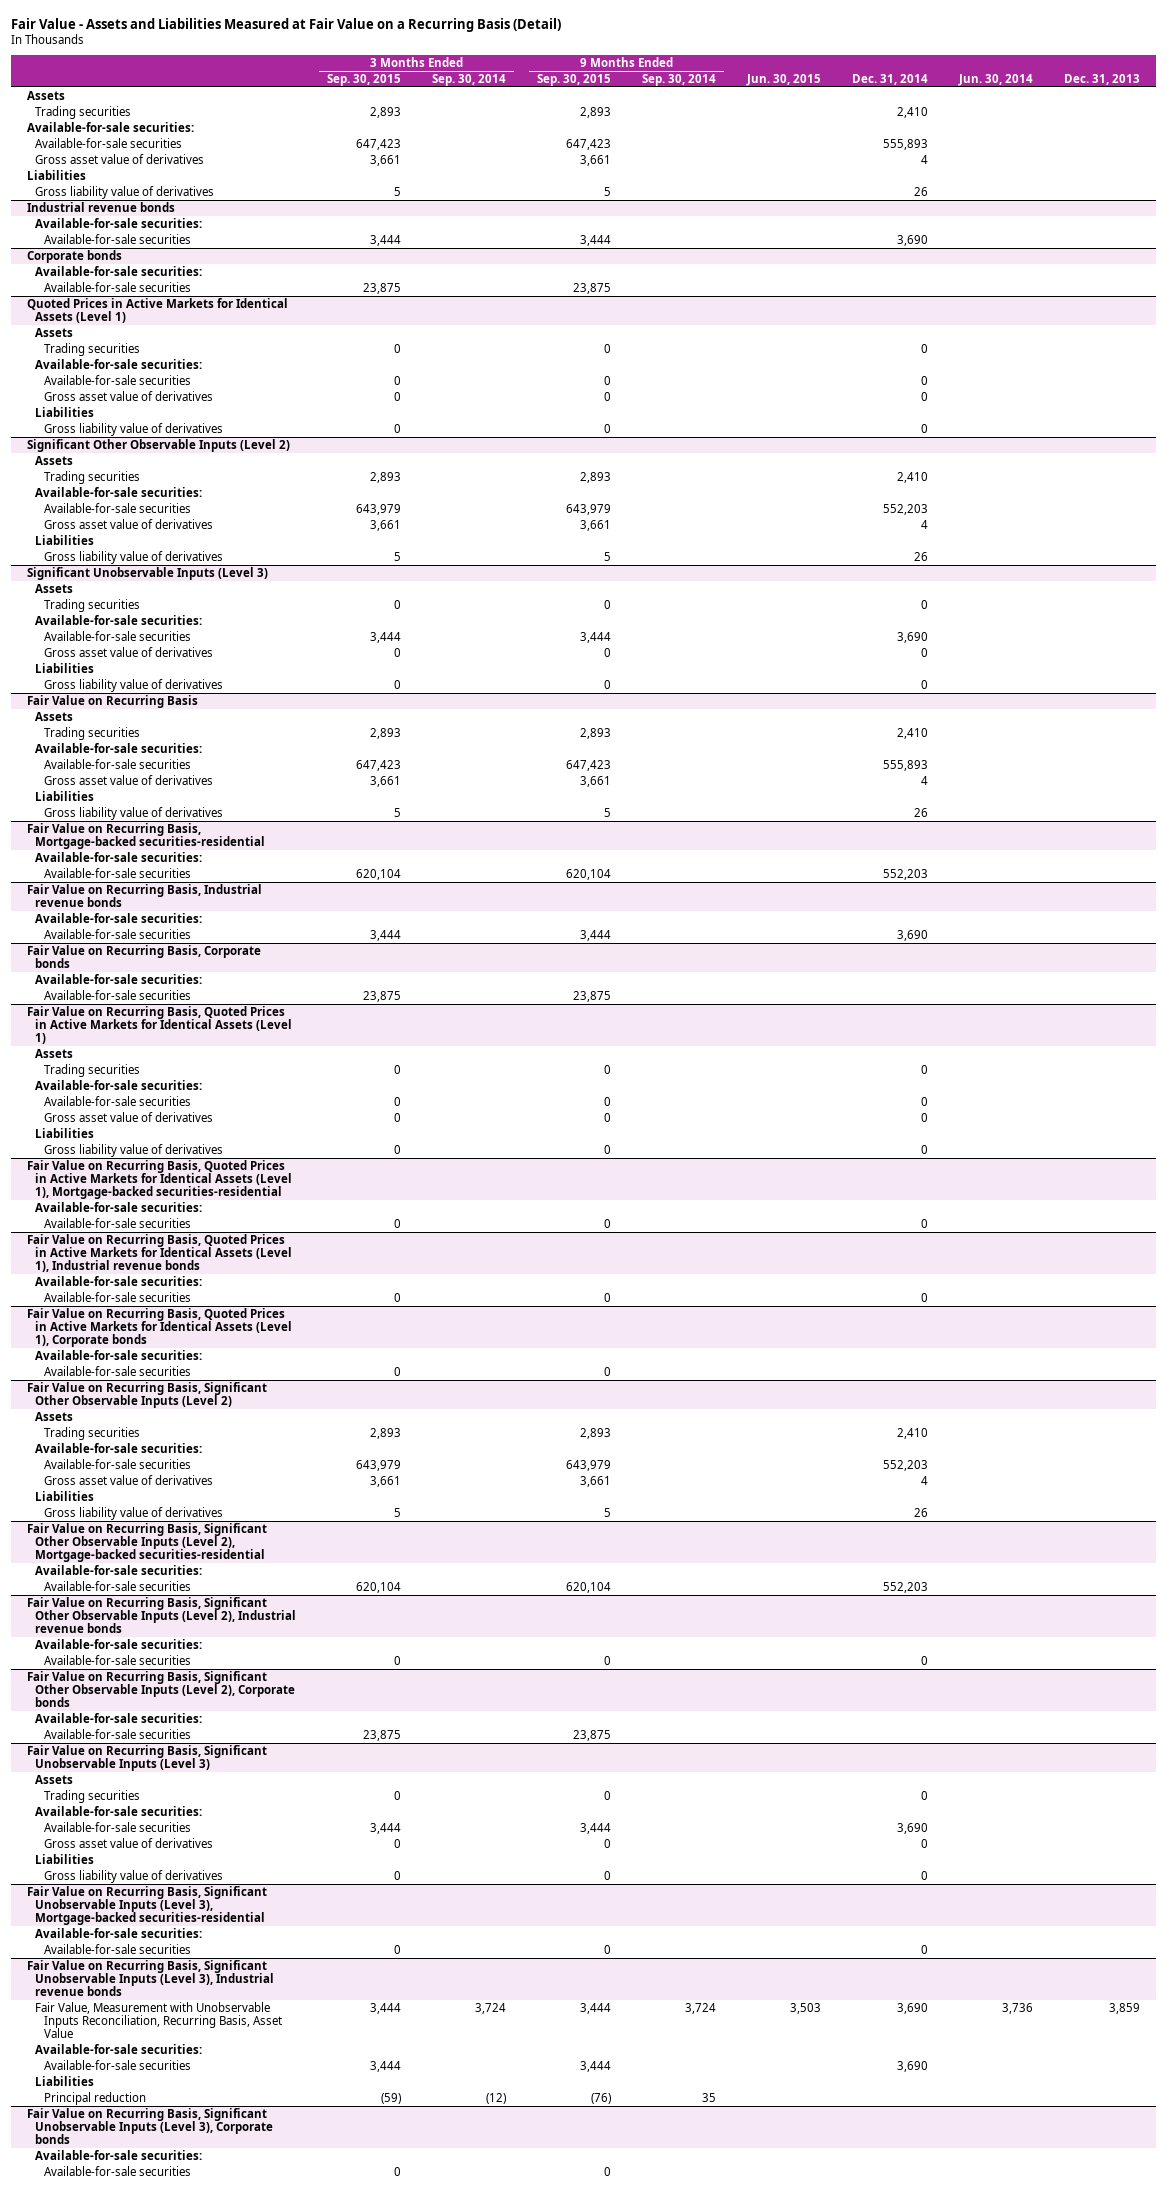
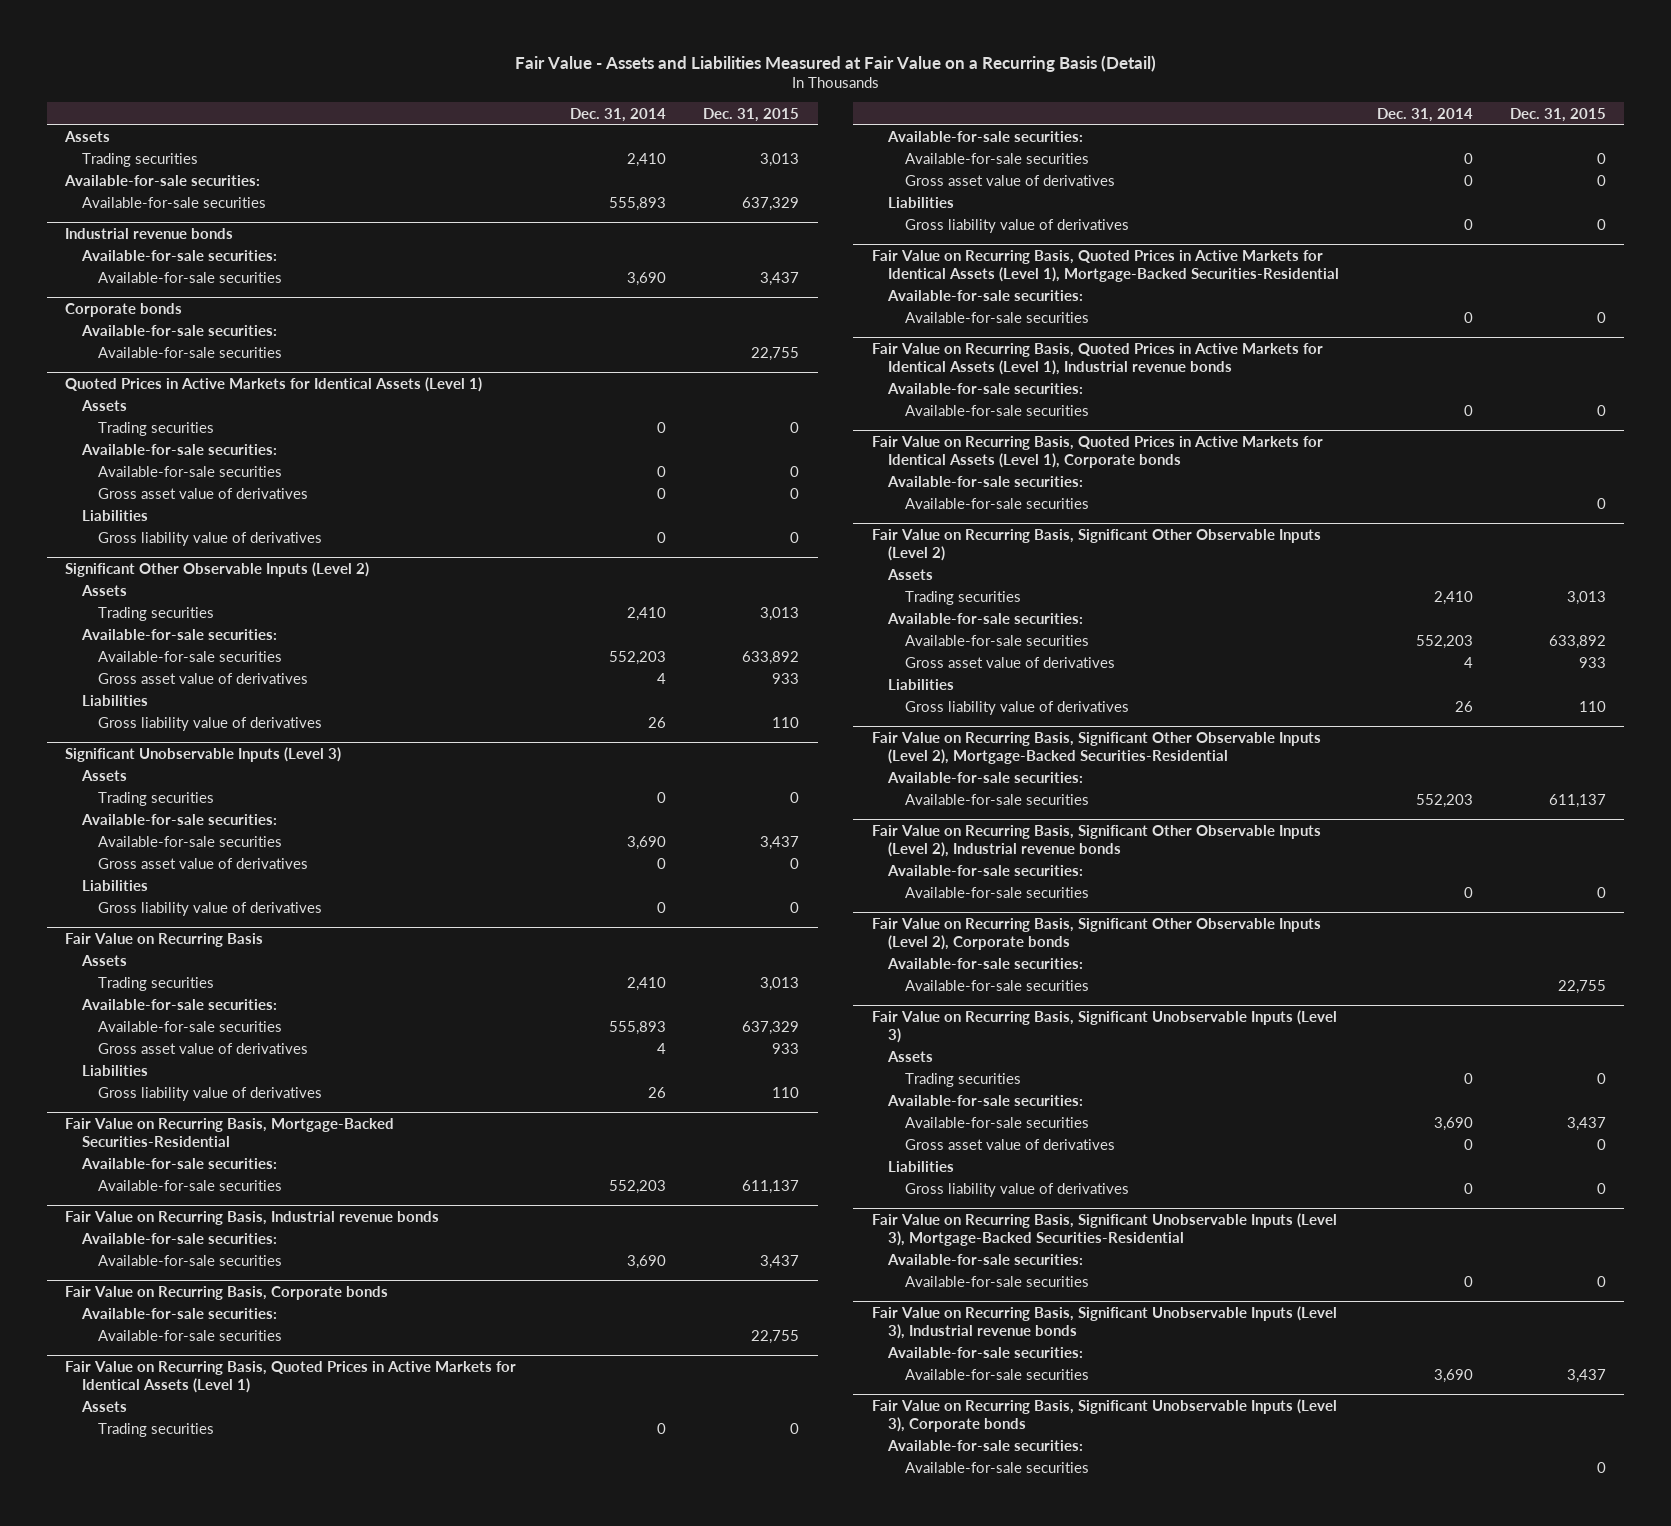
- | 3 Months Ended Sep. 30, 2015 | 3 Months Ended Sep. 30, 2014 | 9 Months Ended Sep. 30, 2015 | 9 Months Ended Sep. 30, 2014 | Jun. 30, 2015 | Dec. 31, 2014 | Jun. 30, 2014 | Dec. 31, 2013
+ | Dec. 31, 2014 | Dec. 31, 2015
- Gross asset value of derivatives | 3,661 | | 3,661 | | | 4 | |
- Liabilities
- Gross liability value of derivatives | 5 | | 5 | | | 26 | |
- Fair Value on Recurring Basis, Mortgage-backed securities-residential
+ Fair Value on Recurring Basis, Mortgage-Backed Securities-Residential
- Fair Value on Recurring Basis, Quoted Prices in Active Markets for Identical Assets (Level 1), Mortgage-backed securities-residential
+ Fair Value on Recurring Basis, Quoted Prices in Active Markets for Identical Assets (Level 1), Mortgage-Backed Securities-Residential
- Fair Value on Recurring Basis, Significant Other Observable Inputs (Level 2), Mortgage-backed securities-residential
+ Fair Value on Recurring Basis, Significant Other Observable Inputs (Level 2), Mortgage-Backed Securities-Residential
- Fair Value on Recurring Basis, Significant Unobservable Inputs (Level 3), Mortgage-backed securities-residential
+ Fair Value on Recurring Basis, Significant Unobservable Inputs (Level 3), Mortgage-Backed Securities-Residential
@ Fair Value on Recurring Basis, Significant Unobservable Inputs (Level 3), Industrial revenue bonds
- Fair Value, Measurement with Unobservable Inputs Reconciliation, Recurring Basis, Asset Value | 3,444 | 3,724 | 3,444 | 3,724 | 3,503 | 3,690 | 3,736 | 3,859
- Liabilities
- Principal reduction | (59) | (12) | (76) | 35 | | | |

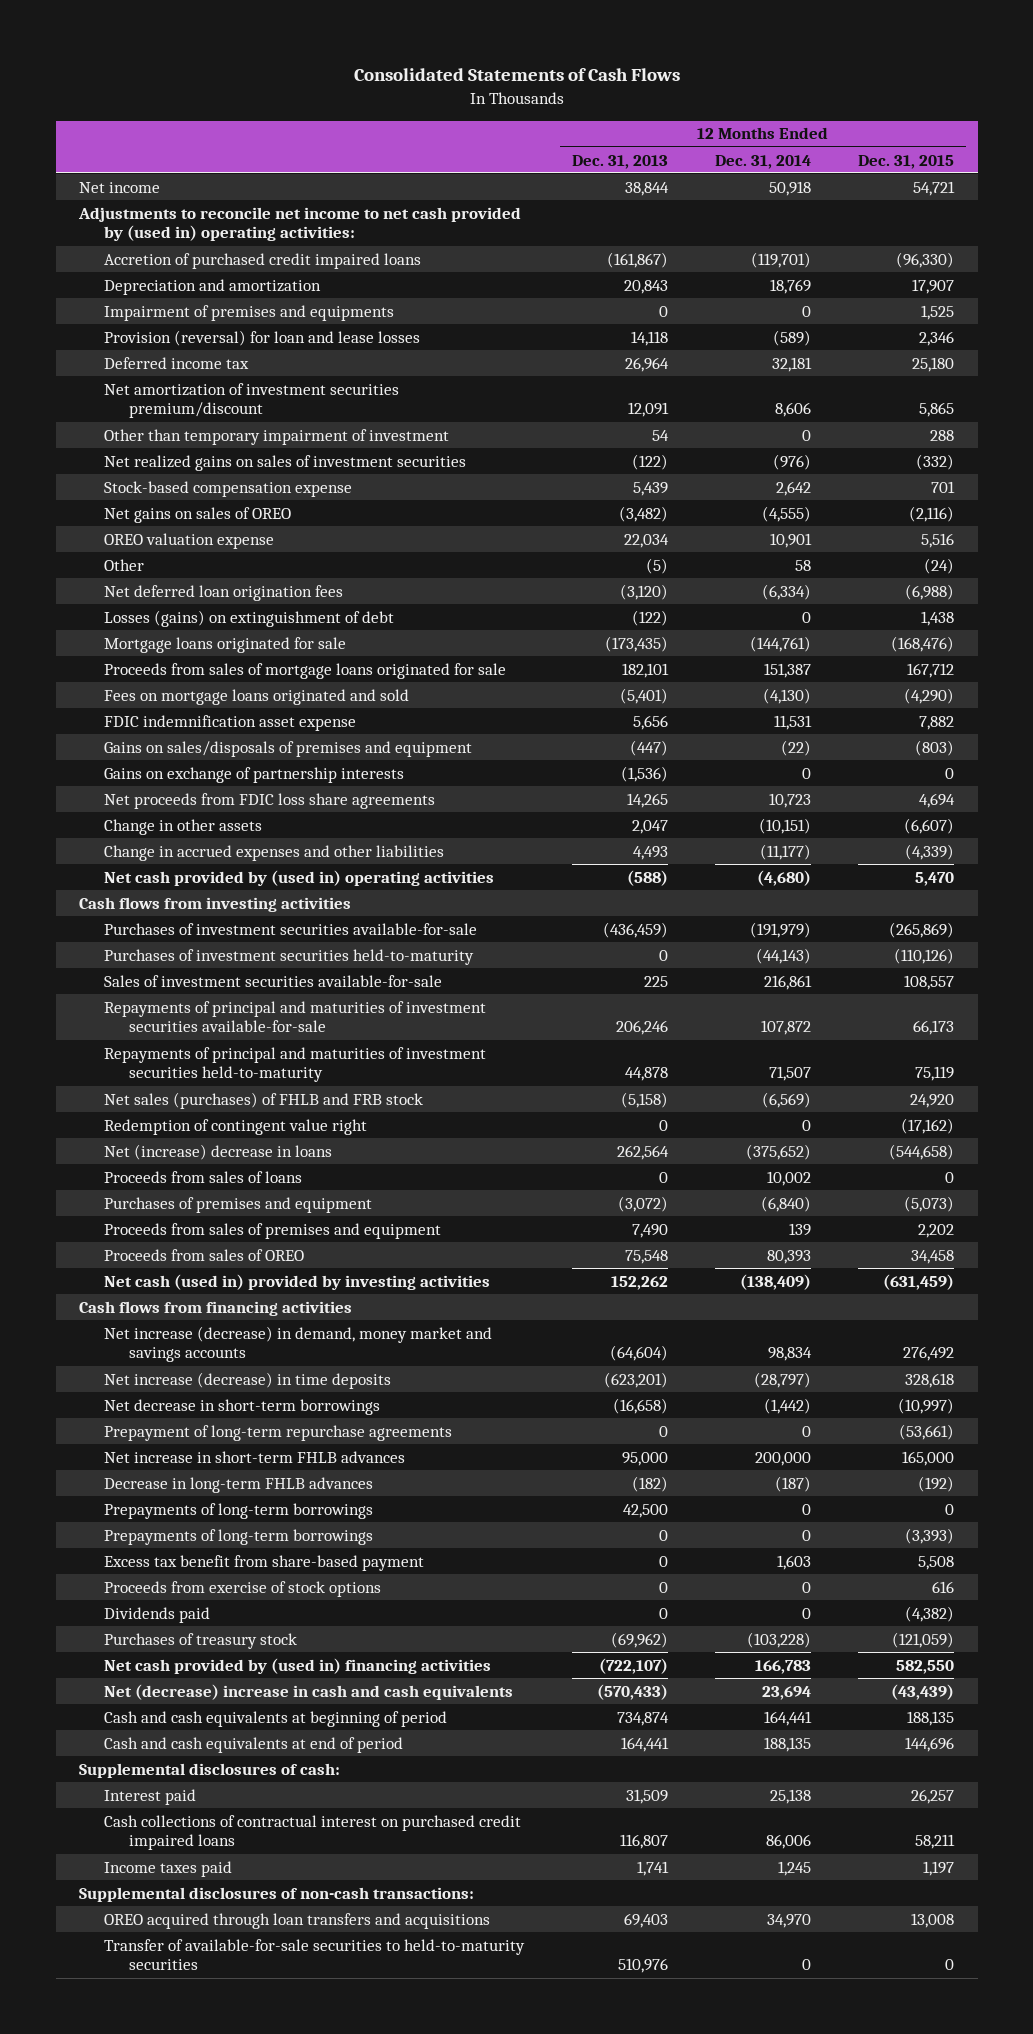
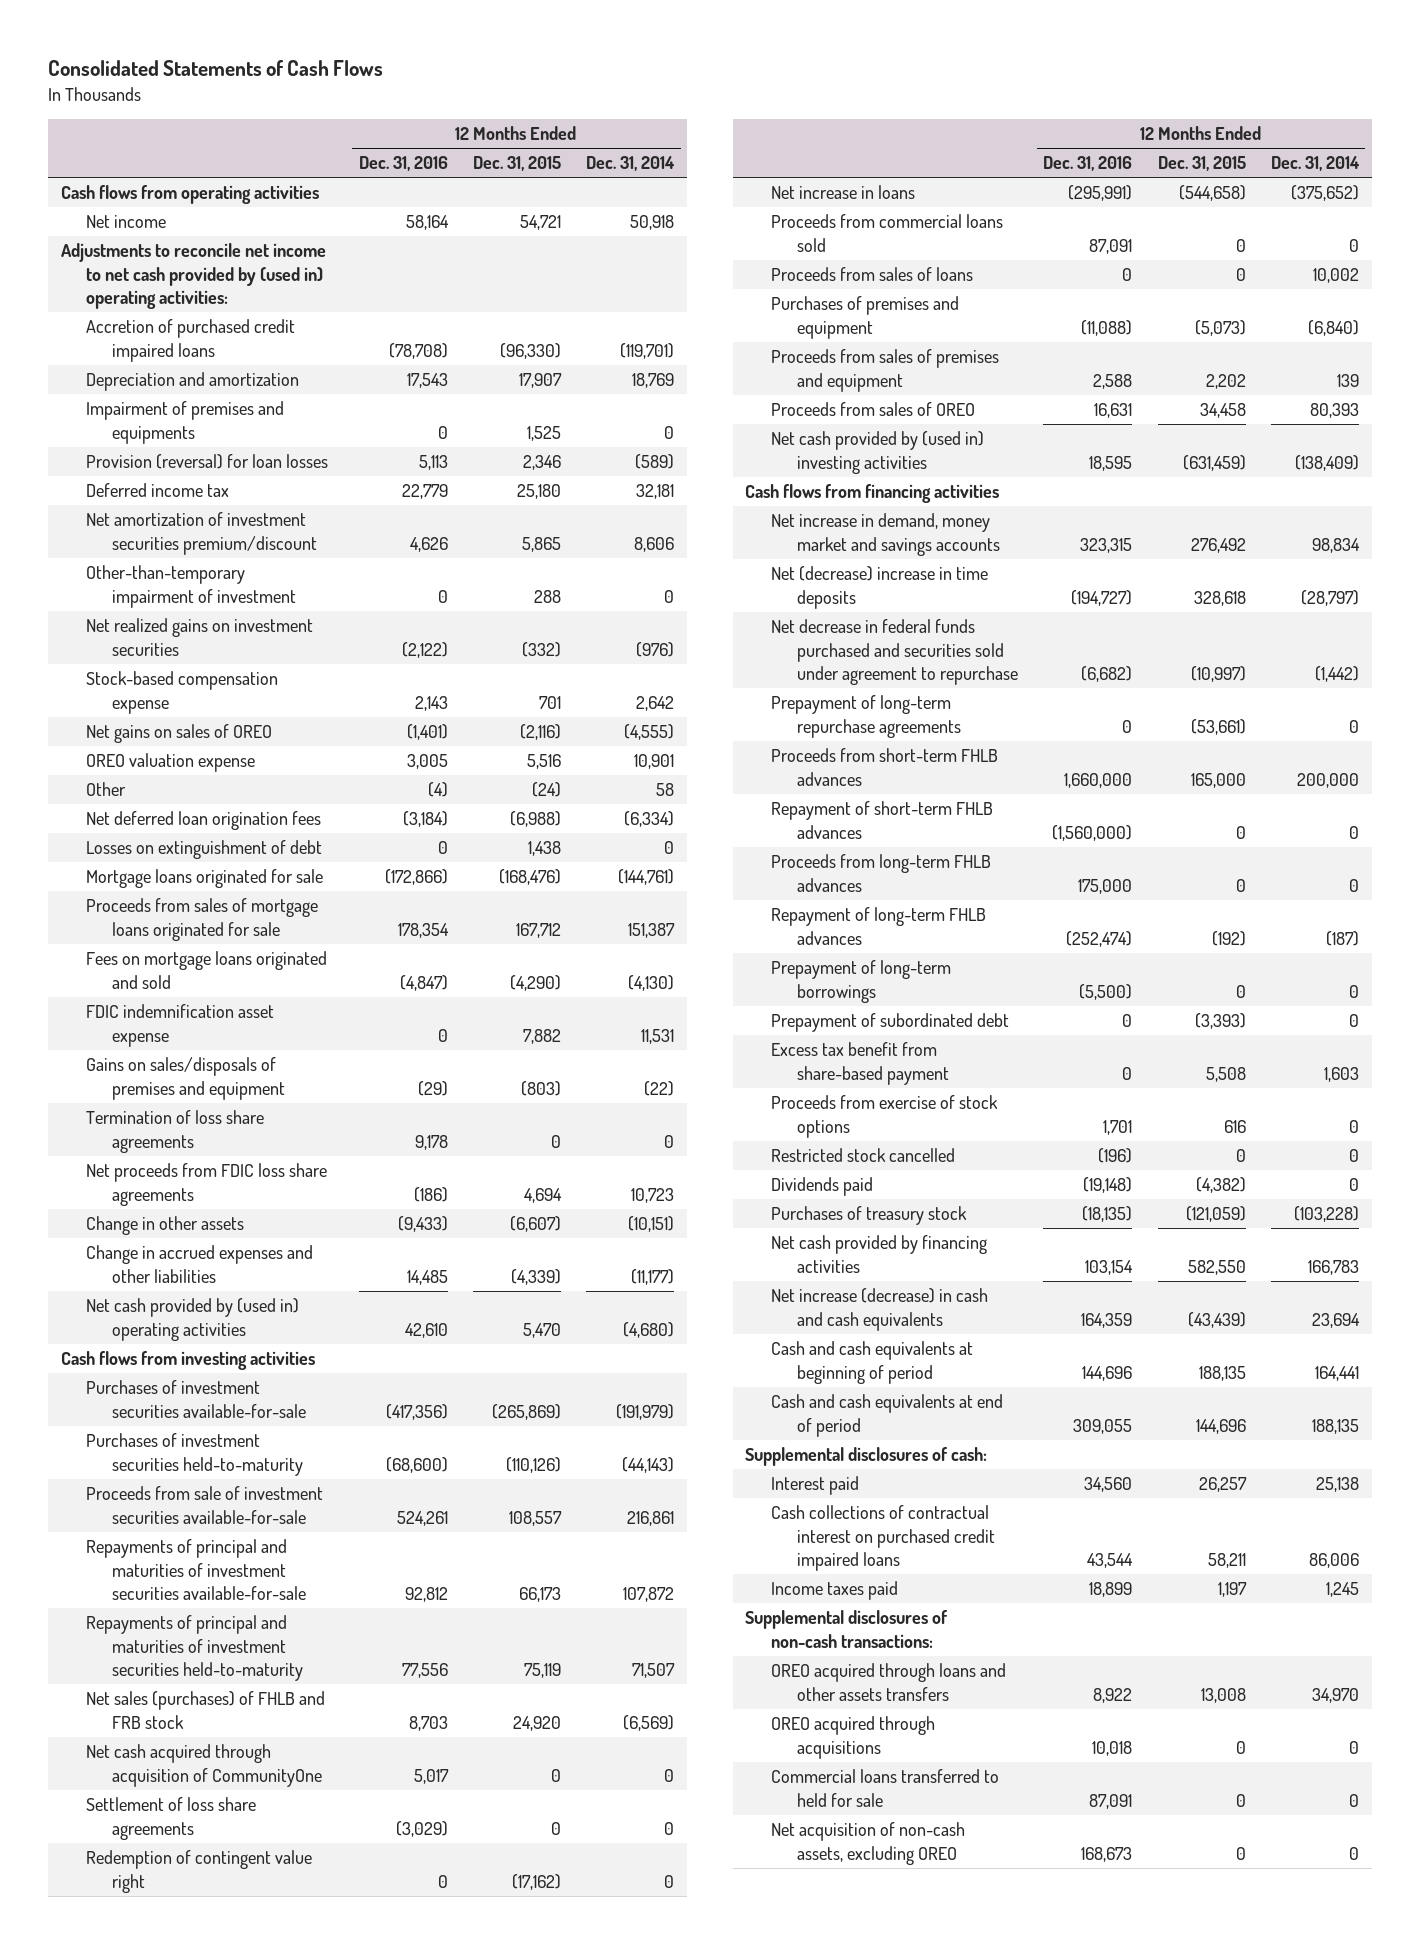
- | 12 Months Ended Dec. 31, 2013 | 12 Months Ended Dec. 31, 2014 | 12 Months Ended Dec. 31, 2015
+ | 12 Months Ended Dec. 31, 2016 | 12 Months Ended Dec. 31, 2015 | 12 Months Ended Dec. 31, 2014
+ Cash flows from operating activities
- Provision (reversal) for loan and lease losses | 14,118 | (589) | 2,346
+ Provision (reversal) for loan losses | 5,113 | 2,346 | (589)
- Other than temporary impairment of investment | 54 | 0 | 288
- Net realized gains on sales of investment securities | (122) | (976) | (332)
+ Other-than-temporary impairment of investment | 0 | 288 | 0
+ Net realized gains on investment securities | (2,122) | (332) | (976)
- Losses (gains) on extinguishment of debt | (122) | 0 | 1,438
+ Losses on extinguishment of debt | 0 | 1,438 | 0
- Gains on exchange of partnership interests | (1,536) | 0 | 0
+ Termination of loss share agreements | 9,178 | 0 | 0
- Sales of investment securities available-for-sale | 225 | 216,861 | 108,557
+ Proceeds from sale of investment securities available-for-sale | 524,261 | 108,557 | 216,861
+ Net cash acquired through acquisition of CommunityOne | 5,017 | 0 | 0
+ Settlement of loss share agreements | (3,029) | 0 | 0
- Net (increase) decrease in loans | 262,564 | (375,652) | (544,658)
+ Net increase in loans | (295,991) | (544,658) | (375,652)
+ Proceeds from commercial loans sold | 87,091 | 0 | 0
- Net cash (used in) provided by investing activities | 152,262 | (138,409) | (631,459)
+ Net cash provided by (used in) investing activities | 18,595 | (631,459) | (138,409)
- Net increase (decrease) in demand, money market and savings accounts | (64,604) | 98,834 | 276,492
- Net increase (decrease) in time deposits | (623,201) | (28,797) | 328,618
- Net decrease in short-term borrowings | (16,658) | (1,442) | (10,997)
+ Net increase in demand, money market and savings accounts | 323,315 | 276,492 | 98,834
+ Net (decrease) increase in time deposits | (194,727) | 328,618 | (28,797)
+ Net decrease in federal funds purchased and securities sold under agreement to repurchase | (6,682) | (10,997) | (1,442)
- Net increase in short-term FHLB advances | 95,000 | 200,000 | 165,000
- Decrease in long-term FHLB advances | (182) | (187) | (192)
- Prepayments of long-term borrowings | 42,500 | 0 | 0
- Prepayments of long-term borrowings | 0 | 0 | (3,393)
+ Proceeds from short-term FHLB advances | 1,660,000 | 165,000 | 200,000
+ Repayment of short-term FHLB advances | (1,560,000) | 0 | 0
+ Proceeds from long-term FHLB advances | 175,000 | 0 | 0
+ Repayment of long-term FHLB advances | (252,474) | (192) | (187)
+ Prepayment of long-term borrowings | (5,500) | 0 | 0
+ Prepayment of subordinated debt | 0 | (3,393) | 0
+ Restricted stock cancelled | (196) | 0 | 0
- Net cash provided by (used in) financing activities | (722,107) | 166,783 | 582,550
- Net (decrease) increase in cash and cash equivalents | (570,433) | 23,694 | (43,439)
+ Net cash provided by financing activities | 103,154 | 582,550 | 166,783
+ Net increase (decrease) in cash and cash equivalents | 164,359 | (43,439) | 23,694
- OREO acquired through loan transfers and acquisitions | 69,403 | 34,970 | 13,008
- Transfer of available-for-sale securities to held-to-maturity securities | 510,976 | 0 | 0
+ OREO acquired through loans and other assets transfers | 8,922 | 13,008 | 34,970
+ OREO acquired through acquisitions | 10,018 | 0 | 0
+ Commercial loans transferred to held for sale | 87,091 | 0 | 0
+ Net acquisition of non-cash assets, excluding OREO | 168,673 | 0 | 0

